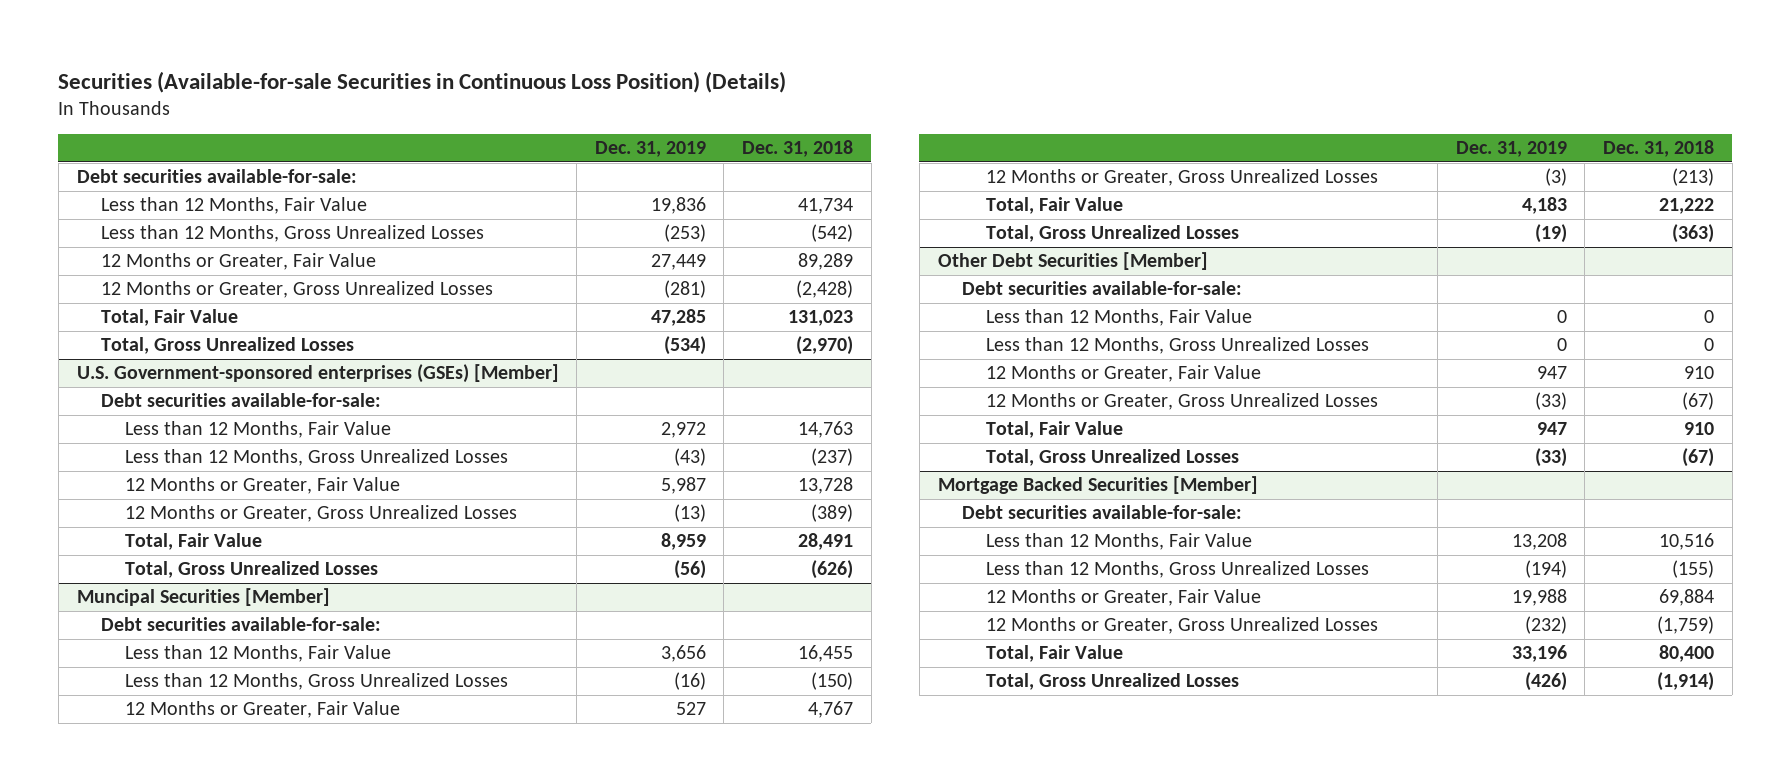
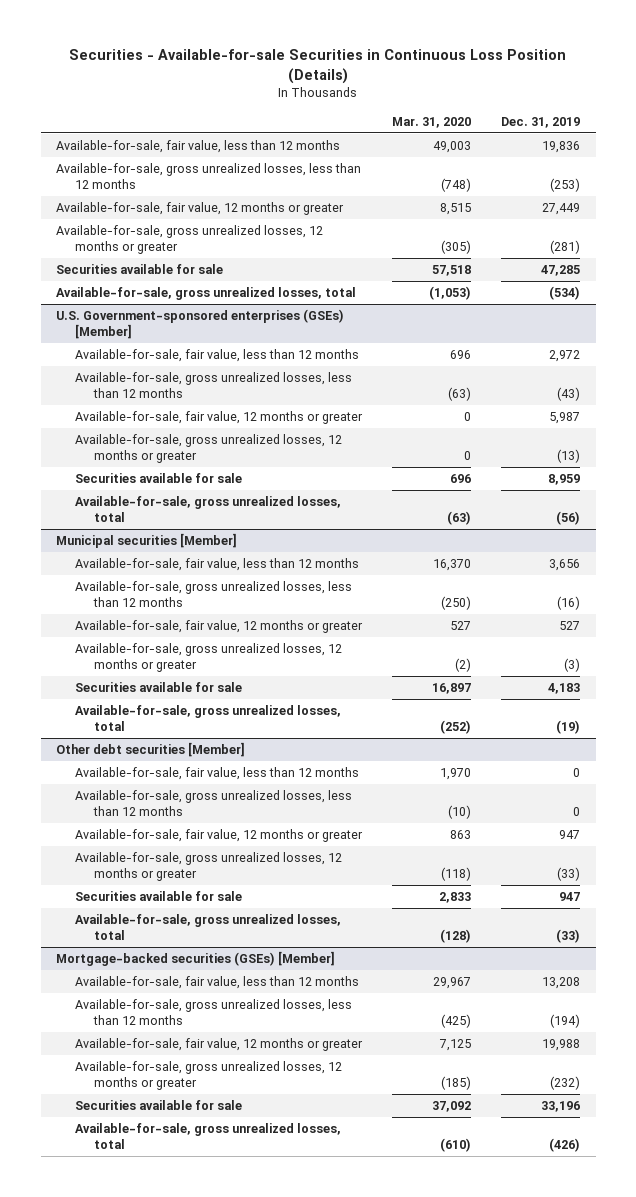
- Securities (Available-for-sale Securities in Continuous Loss Position) (Details)
+ Securities - Available-for-sale Securities in Continuous Loss Position (Details)
- | Dec. 31, 2019 | Dec. 31, 2018
+ | Mar. 31, 2020 | Dec. 31, 2019
- Debt securities available-for-sale:
- Less than 12 Months, Fair Value | 19,836 | 41,734
- Less than 12 Months, Gross Unrealized Losses | (253) | (542)
- 12 Months or Greater, Fair Value | 27,449 | 89,289
- 12 Months or Greater, Gross Unrealized Losses | (281) | (2,428)
- Total, Fair Value | 47,285 | 131,023
- Total, Gross Unrealized Losses | (534) | (2,970)
+ Available-for-sale, fair value, less than 12 months | 49,003 | 19,836
+ Available-for-sale, gross unrealized losses, less than 12 months | (748) | (253)
+ Available-for-sale, fair value, 12 months or greater | 8,515 | 27,449
+ Available-for-sale, gross unrealized losses, 12 months or greater | (305) | (281)
+ Securities available for sale | 57,518 | 47,285
+ Available-for-sale, gross unrealized losses, total | (1,053) | (534)
@ U.S. Government-sponsored enterprises (GSEs) [Member]
- Debt securities available-for-sale:
- Less than 12 Months, Fair Value | 2,972 | 14,763
- Less than 12 Months, Gross Unrealized Losses | (43) | (237)
- 12 Months or Greater, Fair Value | 5,987 | 13,728
- 12 Months or Greater, Gross Unrealized Losses | (13) | (389)
- Total, Fair Value | 8,959 | 28,491
- Total, Gross Unrealized Losses | (56) | (626)
- Muncipal Securities [Member]
- Debt securities available-for-sale:
- Less than 12 Months, Fair Value | 3,656 | 16,455
- Less than 12 Months, Gross Unrealized Losses | (16) | (150)
- 12 Months or Greater, Fair Value | 527 | 4,767
- 12 Months or Greater, Gross Unrealized Losses | (3) | (213)
- Total, Fair Value | 4,183 | 21,222
- Total, Gross Unrealized Losses | (19) | (363)
- Other Debt Securities [Member]
- Debt securities available-for-sale:
- Less than 12 Months, Fair Value | 0 | 0
- Less than 12 Months, Gross Unrealized Losses | 0 | 0
- 12 Months or Greater, Fair Value | 947 | 910
- 12 Months or Greater, Gross Unrealized Losses | (33) | (67)
- Total, Fair Value | 947 | 910
- Total, Gross Unrealized Losses | (33) | (67)
- Mortgage Backed Securities [Member]
- Debt securities available-for-sale:
- Less than 12 Months, Fair Value | 13,208 | 10,516
- Less than 12 Months, Gross Unrealized Losses | (194) | (155)
- 12 Months or Greater, Fair Value | 19,988 | 69,884
- 12 Months or Greater, Gross Unrealized Losses | (232) | (1,759)
- Total, Fair Value | 33,196 | 80,400
- Total, Gross Unrealized Losses | (426) | (1,914)
@ U.S. Government-sponsored enterprises (GSEs) [Member]
+ Available-for-sale, fair value, less than 12 months | 696 | 2,972
+ Available-for-sale, gross unrealized losses, less than 12 months | (63) | (43)
+ Available-for-sale, fair value, 12 months or greater | 0 | 5,987
+ Available-for-sale, gross unrealized losses, 12 months or greater | 0 | (13)
+ Securities available for sale | 696 | 8,959
+ Available-for-sale, gross unrealized losses, total | (63) | (56)
+ Municipal securities [Member]
+ Available-for-sale, fair value, less than 12 months | 16,370 | 3,656
+ Available-for-sale, gross unrealized losses, less than 12 months | (250) | (16)
+ Available-for-sale, fair value, 12 months or greater | 527 | 527
+ Available-for-sale, gross unrealized losses, 12 months or greater | (2) | (3)
+ Securities available for sale | 16,897 | 4,183
+ Available-for-sale, gross unrealized losses, total | (252) | (19)
+ Other debt securities [Member]
+ Available-for-sale, fair value, less than 12 months | 1,970 | 0
+ Available-for-sale, gross unrealized losses, less than 12 months | (10) | 0
+ Available-for-sale, fair value, 12 months or greater | 863 | 947
+ Available-for-sale, gross unrealized losses, 12 months or greater | (118) | (33)
+ Securities available for sale | 2,833 | 947
+ Available-for-sale, gross unrealized losses, total | (128) | (33)
+ Mortgage-backed securities (GSEs) [Member]
+ Available-for-sale, fair value, less than 12 months | 29,967 | 13,208
+ Available-for-sale, gross unrealized losses, less than 12 months | (425) | (194)
+ Available-for-sale, fair value, 12 months or greater | 7,125 | 19,988
+ Available-for-sale, gross unrealized losses, 12 months or greater | (185) | (232)
+ Securities available for sale | 37,092 | 33,196
+ Available-for-sale, gross unrealized losses, total | (610) | (426)

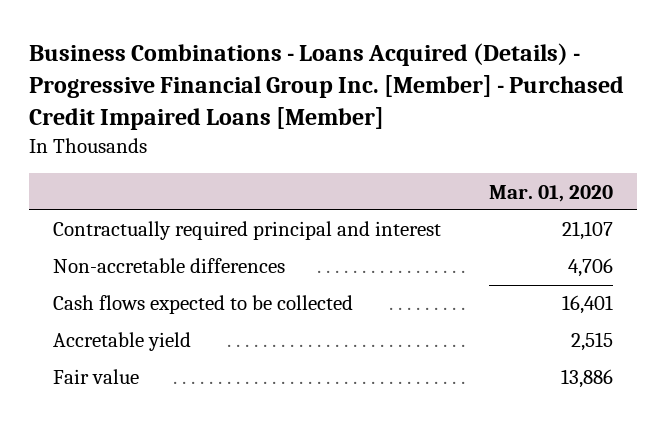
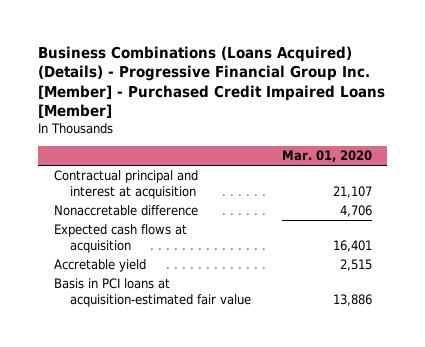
- Business Combinations - Loans Acquired (Details) - Progressive Financial Group Inc. [Member] - Purchased Credit Impaired Loans [Member]
+ Business Combinations (Loans Acquired) (Details) - Progressive Financial Group Inc. [Member] - Purchased Credit Impaired Loans [Member]
- Contractually required principal and interest | 21,107
- Non-accretable differences | 4,706
- Cash flows expected to be collected | 16,401
+ Contractual principal and interest at acquisition | 21,107
+ Nonaccretable difference | 4,706
+ Expected cash flows at acquisition | 16,401
- Fair value | 13,886
+ Basis in PCI loans at acquisition-estimated fair value | 13,886

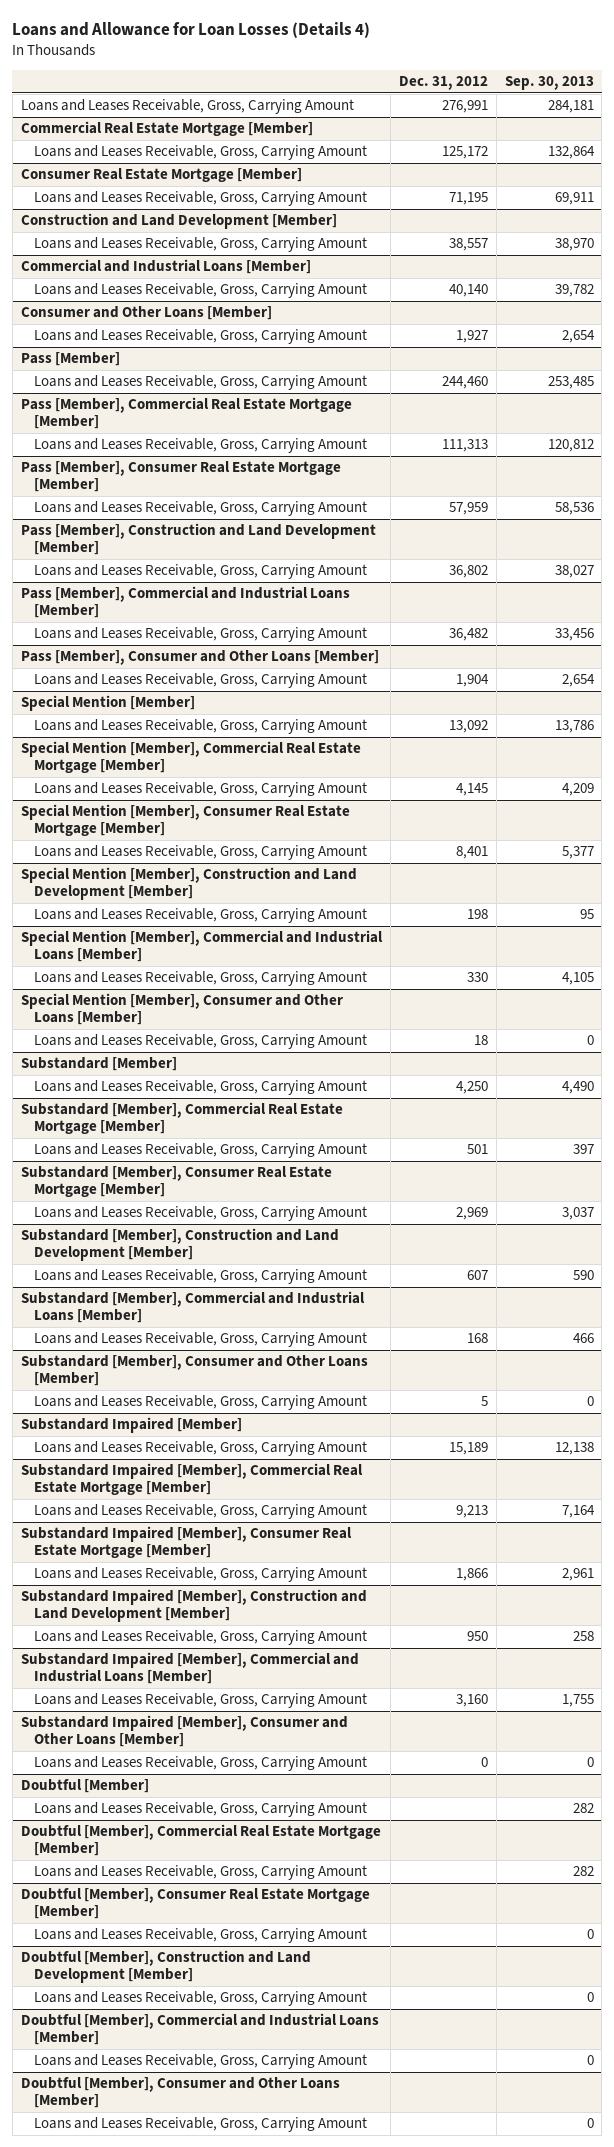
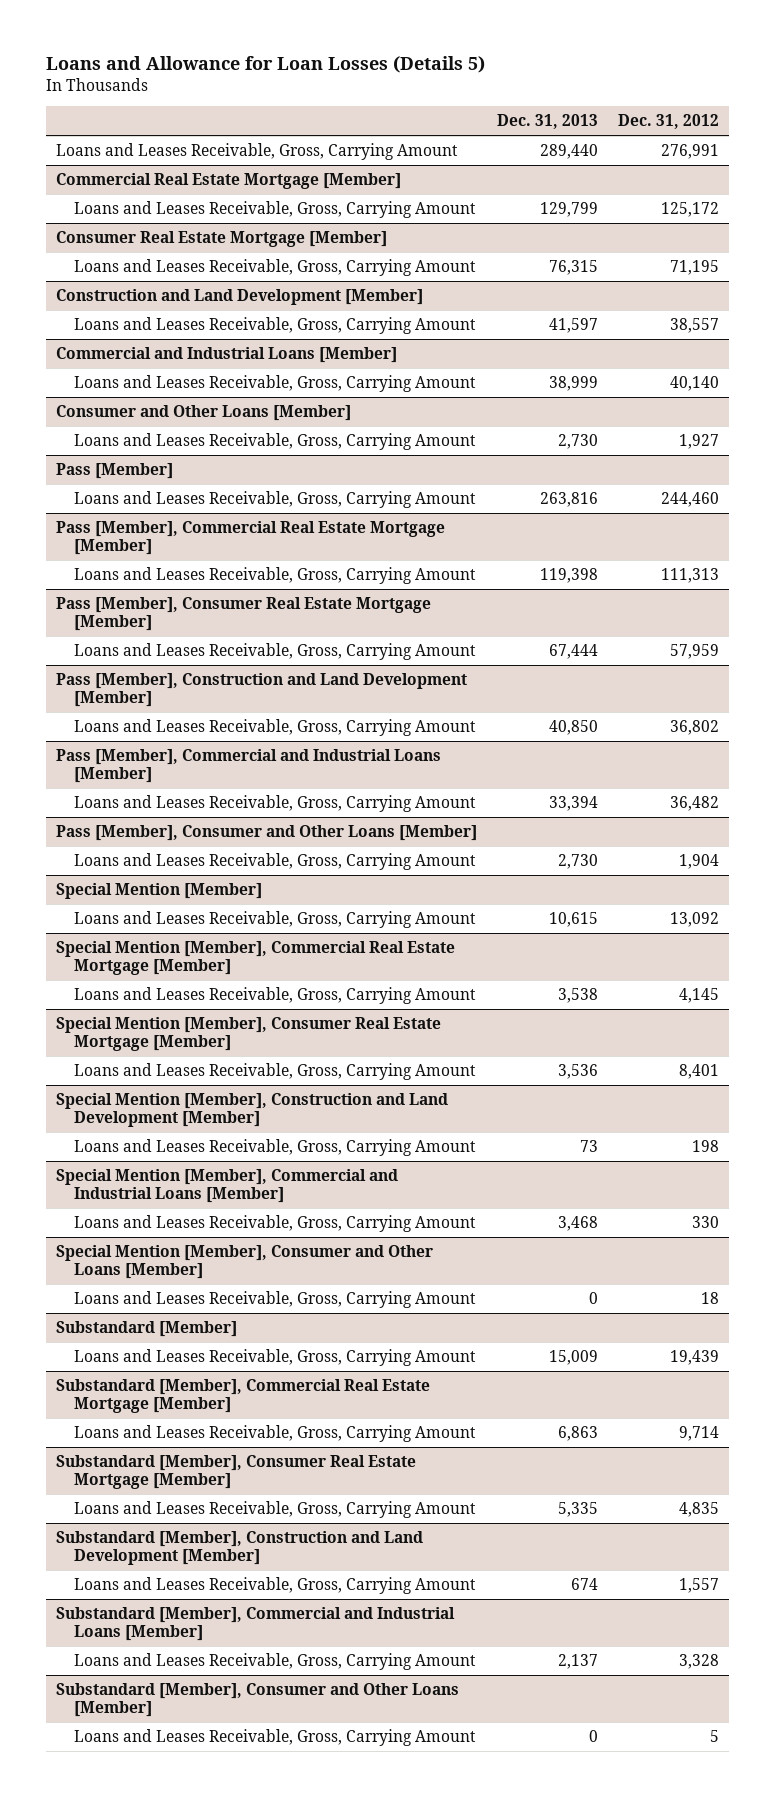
- Loans and Allowance for Loan Losses (Details 4)
+ Loans and Allowance for Loan Losses (Details 5)
- | Dec. 31, 2012 | Sep. 30, 2013
+ | Dec. 31, 2013 | Dec. 31, 2012
@ Substandard [Member]
- Loans and Leases Receivable, Gross, Carrying Amount | 4,250 | 4,490
+ Loans and Leases Receivable, Gross, Carrying Amount | 15,009 | 19,439
@ Substandard [Member], Commercial Real Estate Mortgage [Member]
- Loans and Leases Receivable, Gross, Carrying Amount | 501 | 397
+ Loans and Leases Receivable, Gross, Carrying Amount | 6,863 | 9,714
@ Substandard [Member], Consumer Real Estate Mortgage [Member]
- Loans and Leases Receivable, Gross, Carrying Amount | 2,969 | 3,037
+ Loans and Leases Receivable, Gross, Carrying Amount | 5,335 | 4,835
@ Substandard [Member], Construction and Land Development [Member]
- Loans and Leases Receivable, Gross, Carrying Amount | 607 | 590
+ Loans and Leases Receivable, Gross, Carrying Amount | 674 | 1,557
@ Substandard [Member], Commercial and Industrial Loans [Member]
- Loans and Leases Receivable, Gross, Carrying Amount | 168 | 466
+ Loans and Leases Receivable, Gross, Carrying Amount | 2,137 | 3,328
- Substandard Impaired [Member]
- Loans and Leases Receivable, Gross, Carrying Amount | 15,189 | 12,138
- Substandard Impaired [Member], Commercial Real Estate Mortgage [Member]
- Loans and Leases Receivable, Gross, Carrying Amount | 9,213 | 7,164
- Substandard Impaired [Member], Consumer Real Estate Mortgage [Member]
- Loans and Leases Receivable, Gross, Carrying Amount | 1,866 | 2,961
- Substandard Impaired [Member], Construction and Land Development [Member]
- Loans and Leases Receivable, Gross, Carrying Amount | 950 | 258
- Substandard Impaired [Member], Commercial and Industrial Loans [Member]
- Loans and Leases Receivable, Gross, Carrying Amount | 3,160 | 1,755
- Substandard Impaired [Member], Consumer and Other Loans [Member]
- Loans and Leases Receivable, Gross, Carrying Amount | 0 | 0
- Doubtful [Member]
- Loans and Leases Receivable, Gross, Carrying Amount | | 282
- Doubtful [Member], Commercial Real Estate Mortgage [Member]
- Loans and Leases Receivable, Gross, Carrying Amount | | 282
- Doubtful [Member], Consumer Real Estate Mortgage [Member]
- Loans and Leases Receivable, Gross, Carrying Amount | | 0
- Doubtful [Member], Construction and Land Development [Member]
- Loans and Leases Receivable, Gross, Carrying Amount | | 0
- Doubtful [Member], Commercial and Industrial Loans [Member]
- Loans and Leases Receivable, Gross, Carrying Amount | | 0
- Doubtful [Member], Consumer and Other Loans [Member]
- Loans and Leases Receivable, Gross, Carrying Amount | | 0

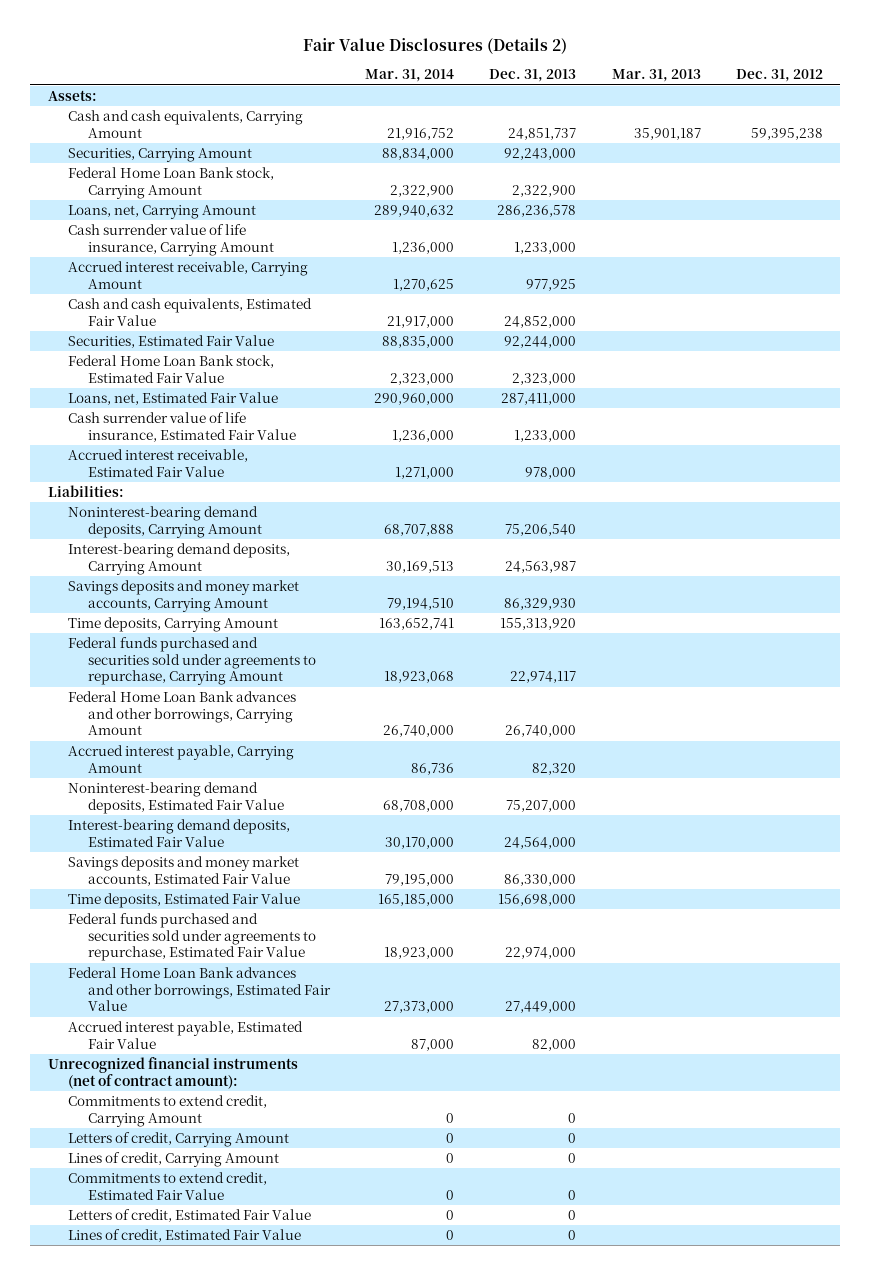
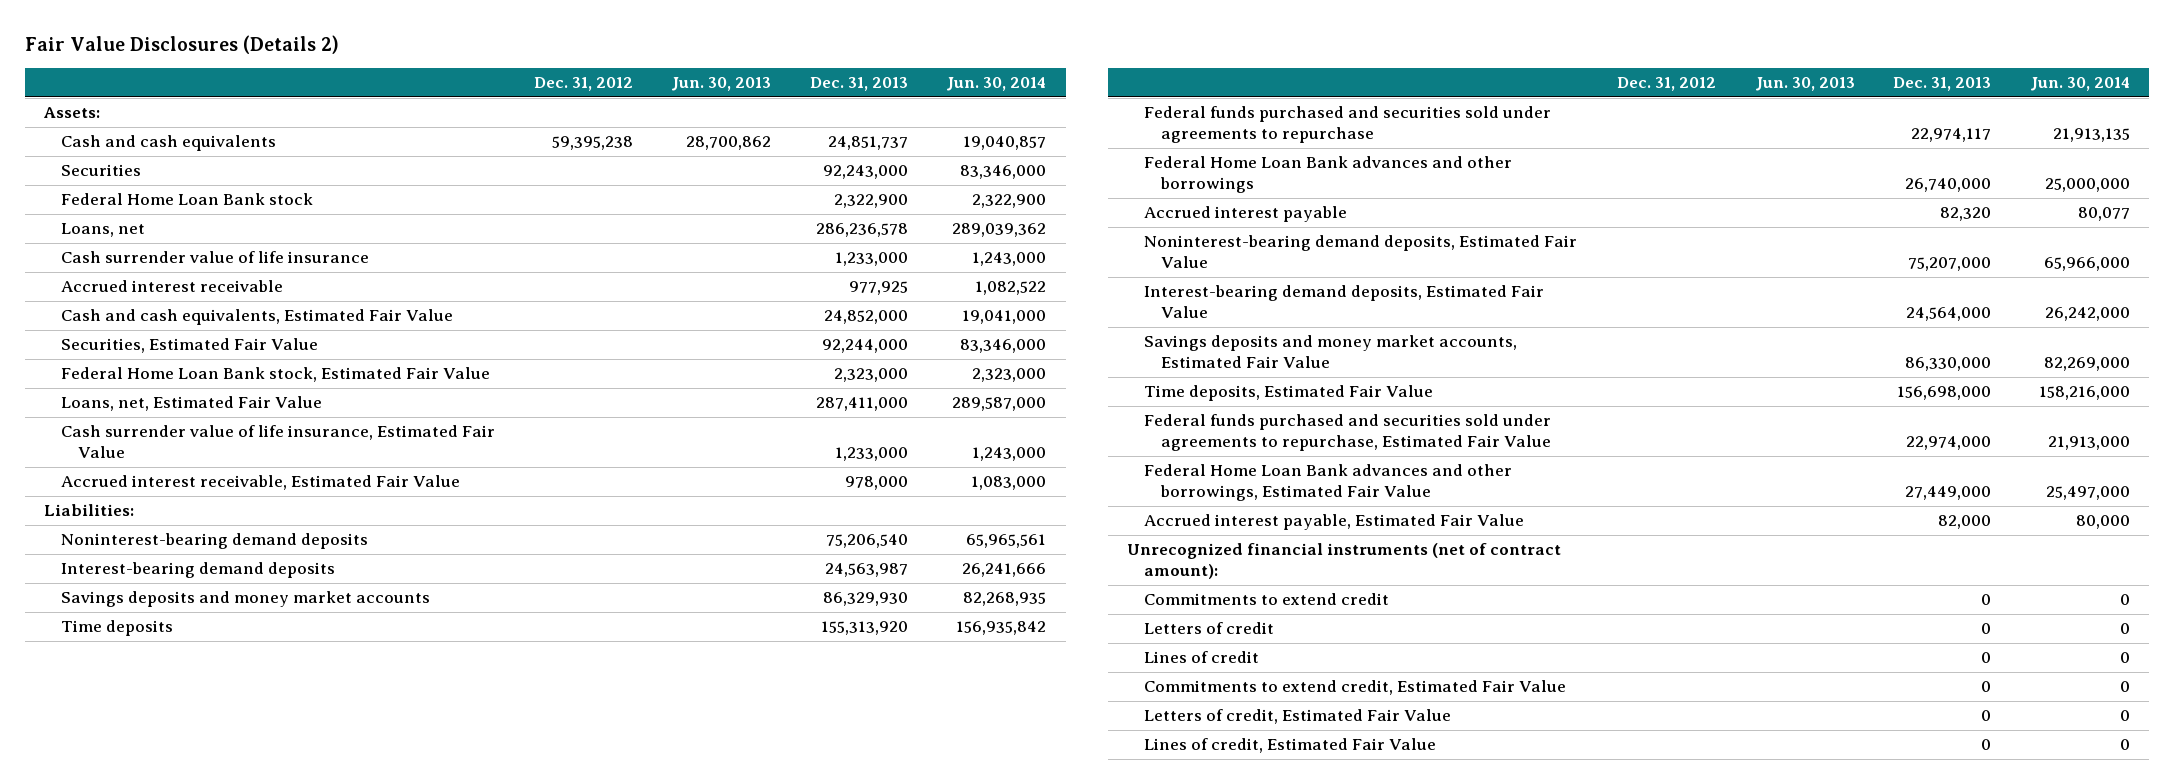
- | Mar. 31, 2014 | Dec. 31, 2013 | Mar. 31, 2013 | Dec. 31, 2012
+ | Dec. 31, 2012 | Jun. 30, 2013 | Dec. 31, 2013 | Jun. 30, 2014
- Cash and cash equivalents, Carrying Amount | 21,916,752 | 24,851,737 | 35,901,187 | 59,395,238
- Securities, Carrying Amount | 88,834,000 | 92,243,000 | |
- Federal Home Loan Bank stock, Carrying Amount | 2,322,900 | 2,322,900 | |
- Loans, net, Carrying Amount | 289,940,632 | 286,236,578 | |
- Cash surrender value of life insurance, Carrying Amount | 1,236,000 | 1,233,000 | |
- Accrued interest receivable, Carrying Amount | 1,270,625 | 977,925 | |
+ Cash and cash equivalents | 59,395,238 | 28,700,862 | 24,851,737 | 19,040,857
+ Securities | | | 92,243,000 | 83,346,000
+ Federal Home Loan Bank stock | | | 2,322,900 | 2,322,900
+ Loans, net | | | 286,236,578 | 289,039,362
+ Cash surrender value of life insurance | | | 1,233,000 | 1,243,000
+ Accrued interest receivable | | | 977,925 | 1,082,522
- Noninterest-bearing demand deposits, Carrying Amount | 68,707,888 | 75,206,540 | |
- Interest-bearing demand deposits, Carrying Amount | 30,169,513 | 24,563,987 | |
- Savings deposits and money market accounts, Carrying Amount | 79,194,510 | 86,329,930 | |
- Time deposits, Carrying Amount | 163,652,741 | 155,313,920 | |
- Federal funds purchased and securities sold under agreements to repurchase, Carrying Amount | 18,923,068 | 22,974,117 | |
- Federal Home Loan Bank advances and other borrowings, Carrying Amount | 26,740,000 | 26,740,000 | |
- Accrued interest payable, Carrying Amount | 86,736 | 82,320 | |
+ Noninterest-bearing demand deposits | | | 75,206,540 | 65,965,561
+ Interest-bearing demand deposits | | | 24,563,987 | 26,241,666
+ Savings deposits and money market accounts | | | 86,329,930 | 82,268,935
+ Time deposits | | | 155,313,920 | 156,935,842
+ Federal funds purchased and securities sold under agreements to repurchase | | | 22,974,117 | 21,913,135
+ Federal Home Loan Bank advances and other borrowings | | | 26,740,000 | 25,000,000
+ Accrued interest payable | | | 82,320 | 80,077
- Commitments to extend credit, Carrying Amount | 0 | 0 | |
- Letters of credit, Carrying Amount | 0 | 0 | |
- Lines of credit, Carrying Amount | 0 | 0 | |
+ Commitments to extend credit | | | 0 | 0
+ Letters of credit | | | 0 | 0
+ Lines of credit | | | 0 | 0

